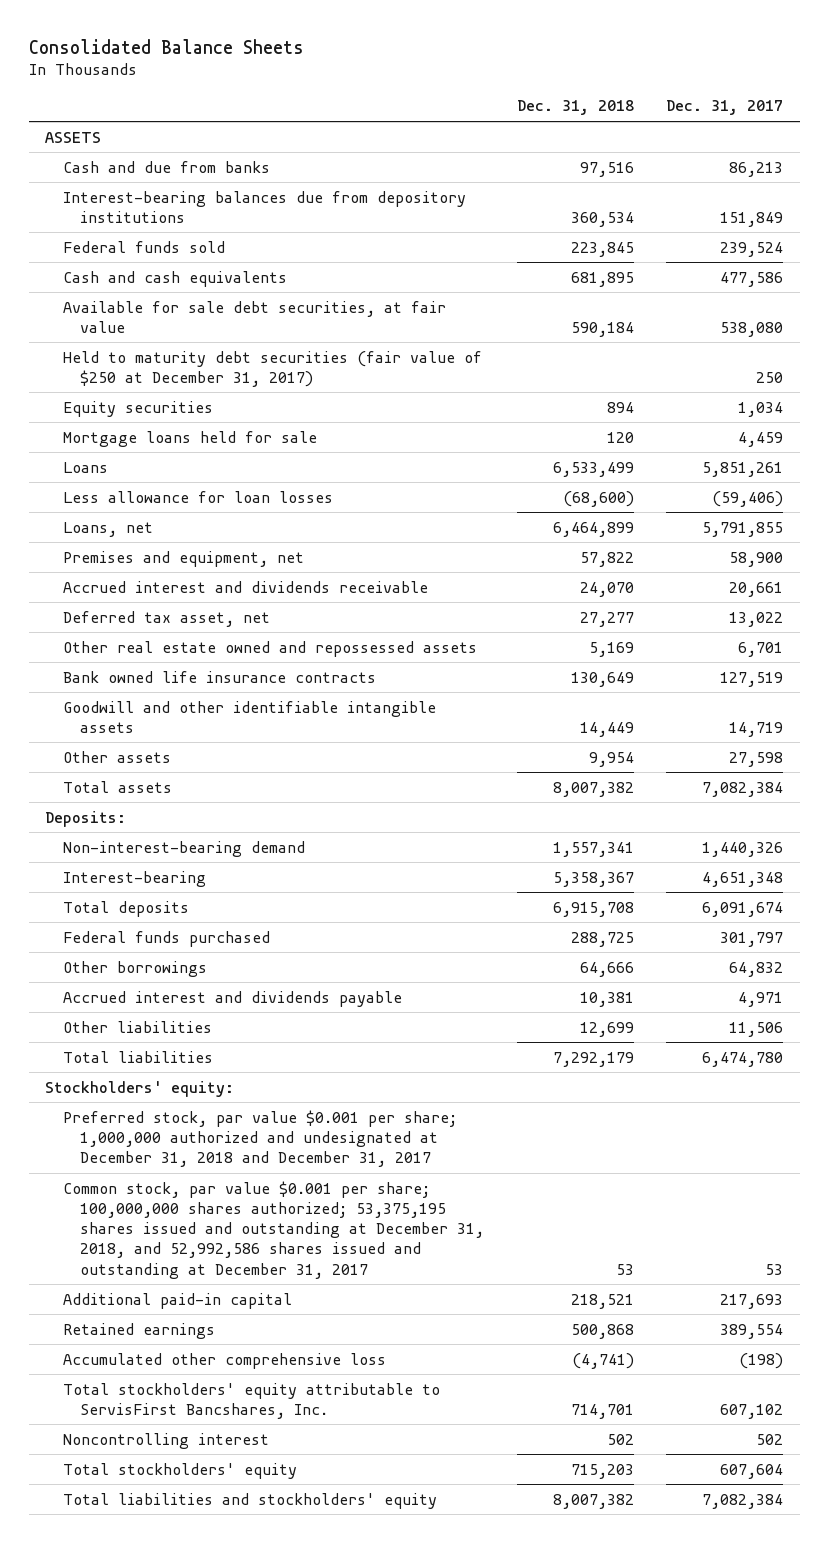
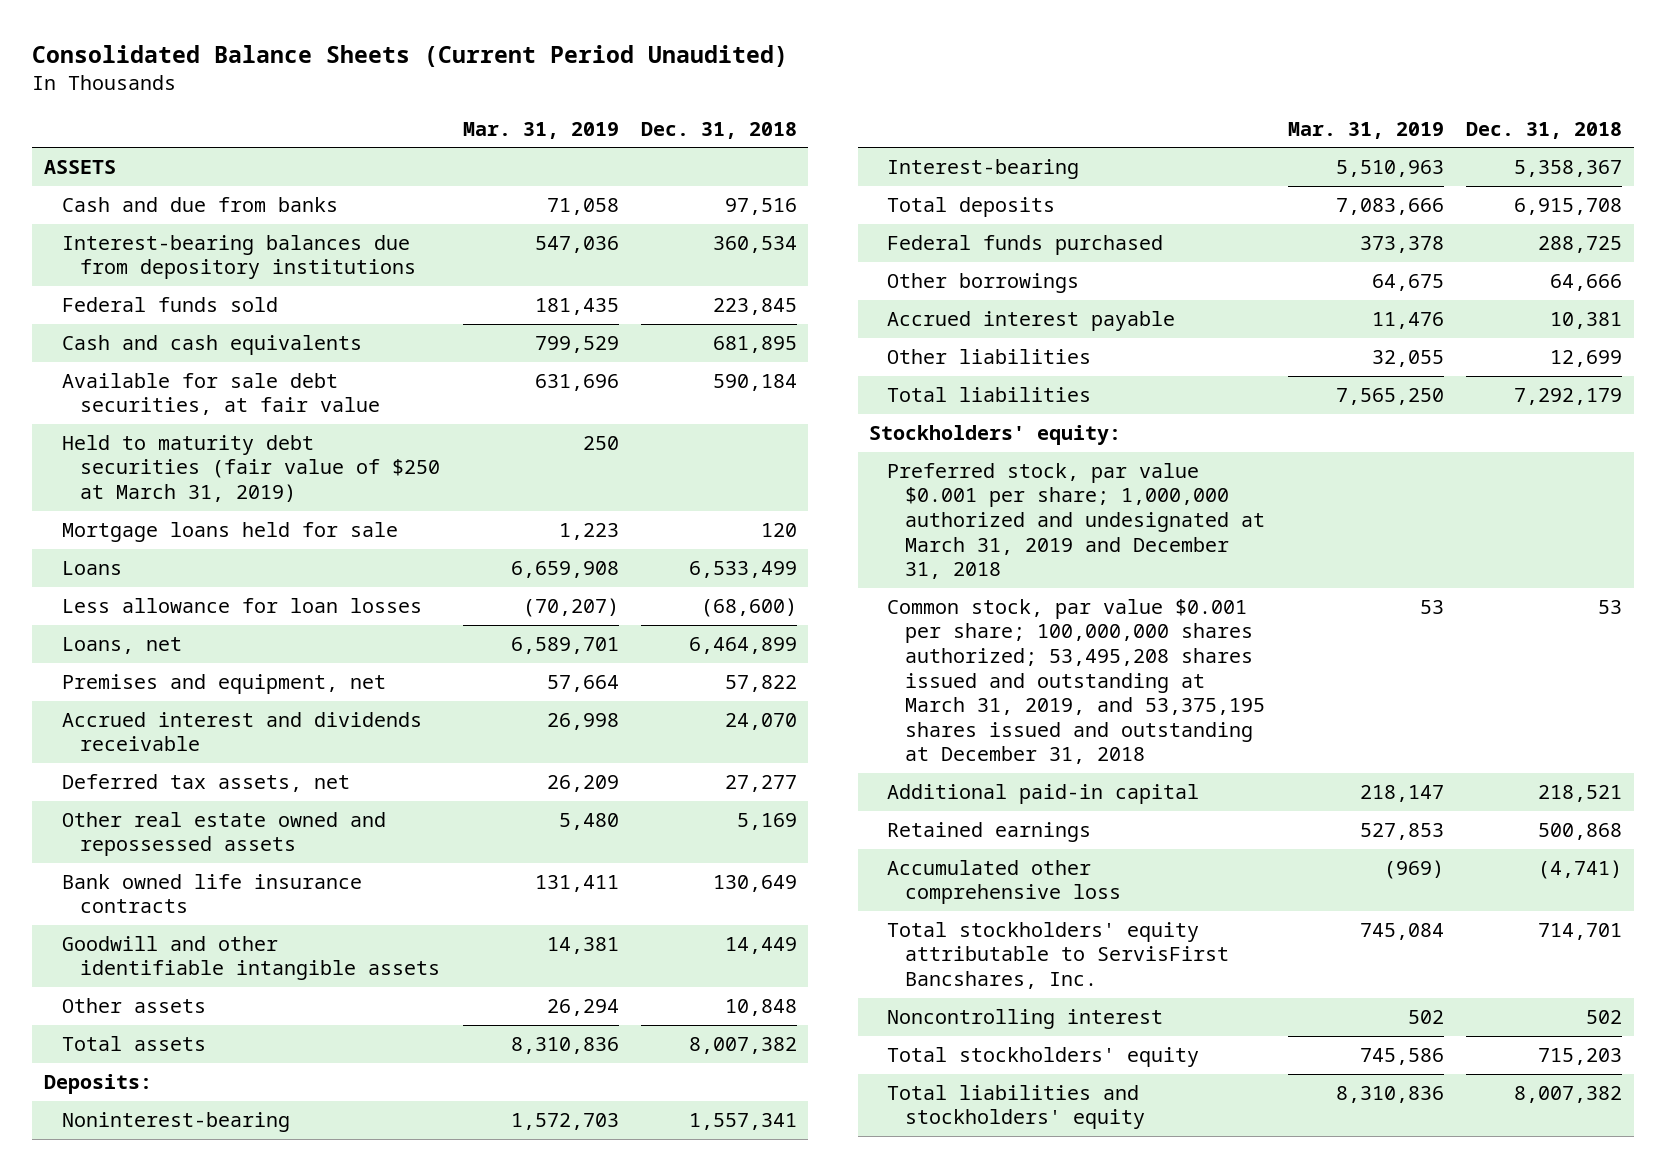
- Consolidated Balance Sheets
+ Consolidated Balance Sheets (Current Period Unaudited)
- | Dec. 31, 2018 | Dec. 31, 2017
+ | Mar. 31, 2019 | Dec. 31, 2018
- Held to maturity debt securities (fair value of $250 at December 31, 2017) | | 250
- Equity securities | 894 | 1,034
+ Held to maturity debt securities (fair value of $250 at March 31, 2019) | 250 |
- Deferred tax asset, net | 27,277 | 13,022
+ Deferred tax assets, net | 26,209 | 27,277
- Other assets | 9,954 | 27,598
+ Other assets | 26,294 | 10,848
- Non-interest-bearing demand | 1,557,341 | 1,440,326
+ Noninterest-bearing | 1,572,703 | 1,557,341
- Accrued interest and dividends payable | 10,381 | 4,971
+ Accrued interest payable | 11,476 | 10,381
- Preferred stock, par value $0.001 per share; 1,000,000 authorized and undesignated at December 31, 2018 and December 31, 2017
- Common stock, par value $0.001 per share; 100,000,000 shares authorized; 53,375,195 shares issued and outstanding at December 31, 2018, and 52,992,586 shares issued and outstanding at December 31, 2017 | 53 | 53
+ Preferred stock, par value $0.001 per share; 1,000,000 authorized and undesignated at March 31, 2019 and December 31, 2018
+ Common stock, par value $0.001 per share; 100,000,000 shares authorized; 53,495,208 shares issued and outstanding at March 31, 2019, and 53,375,195 shares issued and outstanding at December 31, 2018 | 53 | 53

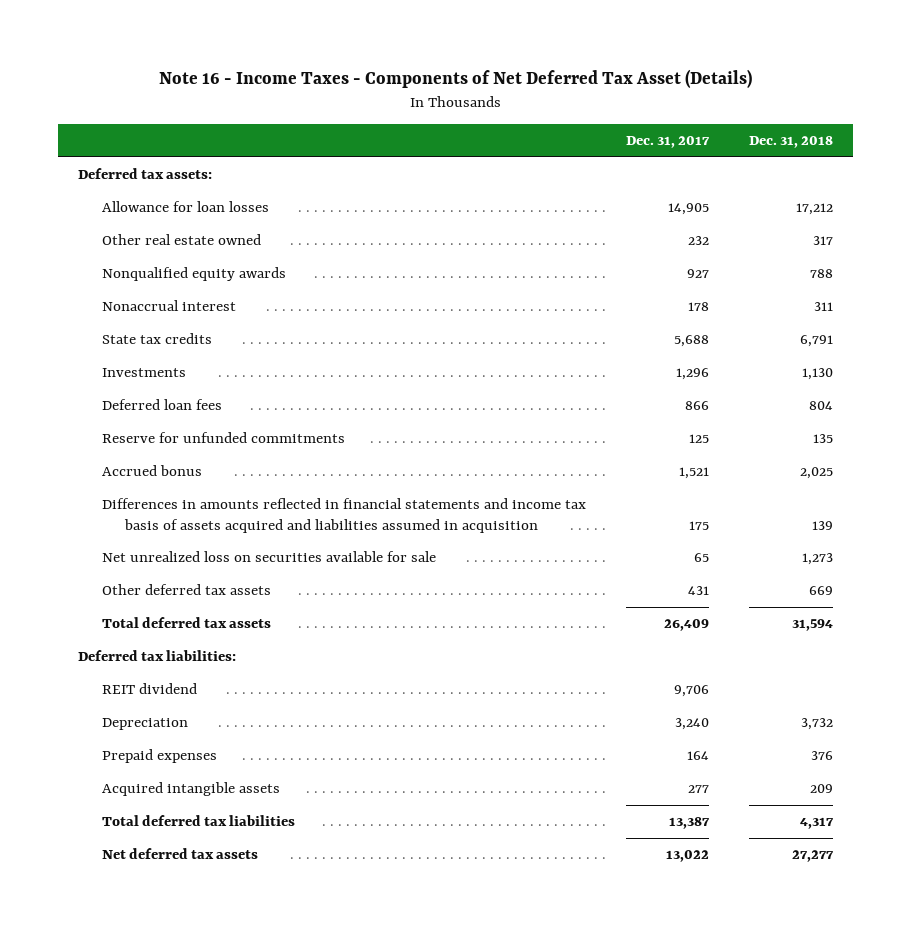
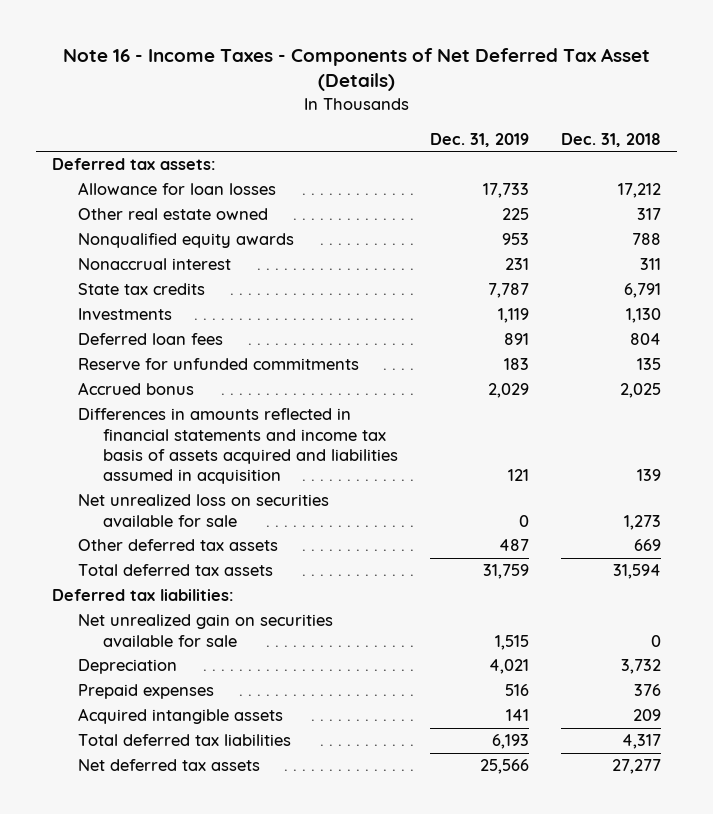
- | Dec. 31, 2017 | Dec. 31, 2018
+ | Dec. 31, 2019 | Dec. 31, 2018
- REIT dividend | 9,706 |
+ Net unrealized gain on securities available for sale | 1,515 | 0

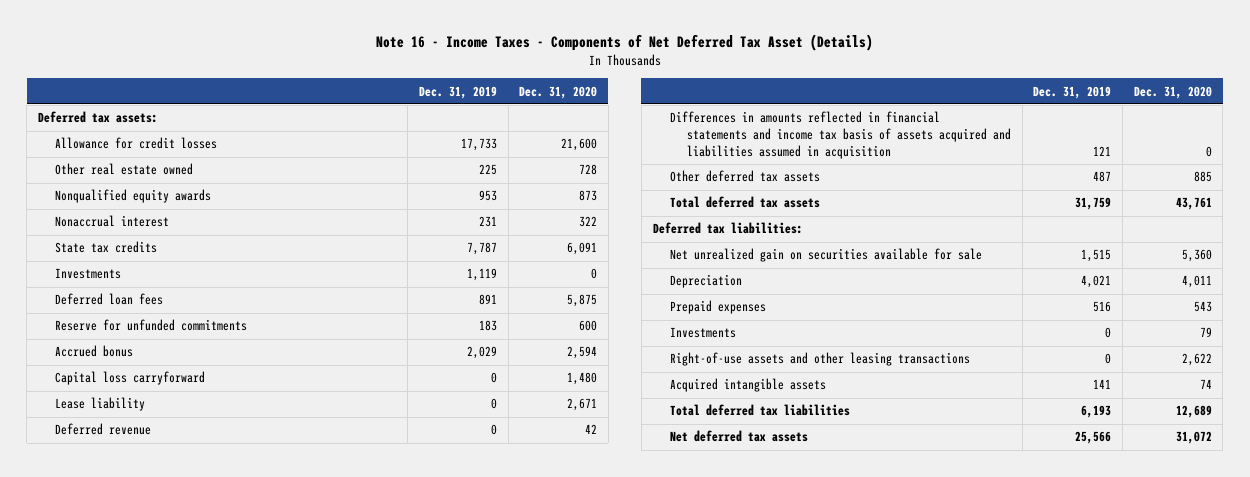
- | Dec. 31, 2019 | Dec. 31, 2018
+ | Dec. 31, 2019 | Dec. 31, 2020
- Allowance for loan losses | 17,733 | 17,212
+ Allowance for credit losses | 17,733 | 21,600
+ Capital loss carryforward | 0 | 1,480
+ Lease liability | 0 | 2,671
+ Deferred revenue | 0 | 42
- Net unrealized loss on securities available for sale | 0 | 1,273
+ Investments | 0 | 79
+ Right-of-use assets and other leasing transactions | 0 | 2,622

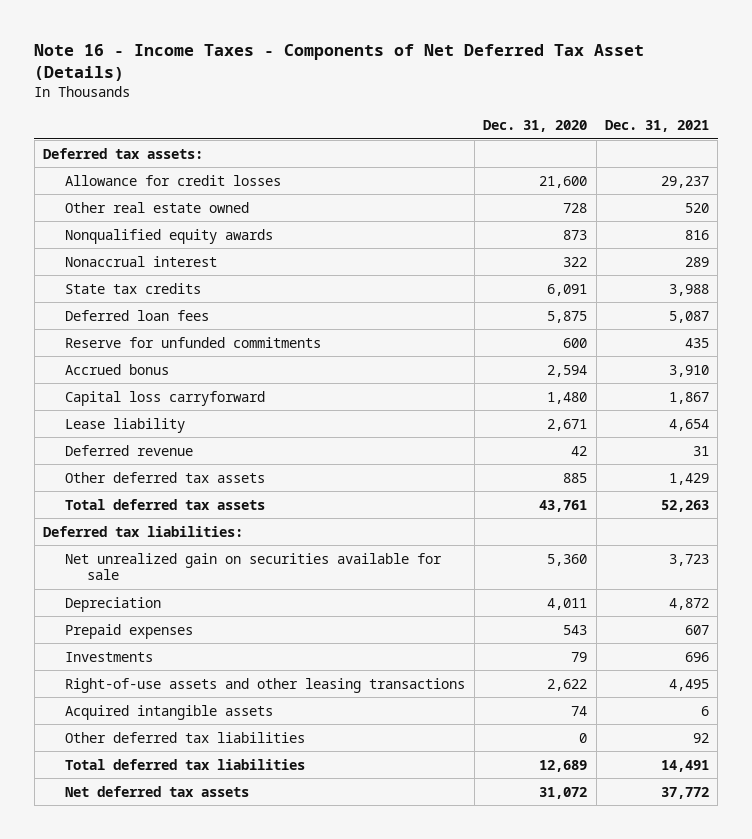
- | Dec. 31, 2019 | Dec. 31, 2020
+ | Dec. 31, 2020 | Dec. 31, 2021
- Investments | 1,119 | 0
- Differences in amounts reflected in financial statements and income tax basis of assets acquired and liabilities assumed in acquisition | 121 | 0
+ Other deferred tax liabilities | 0 | 92

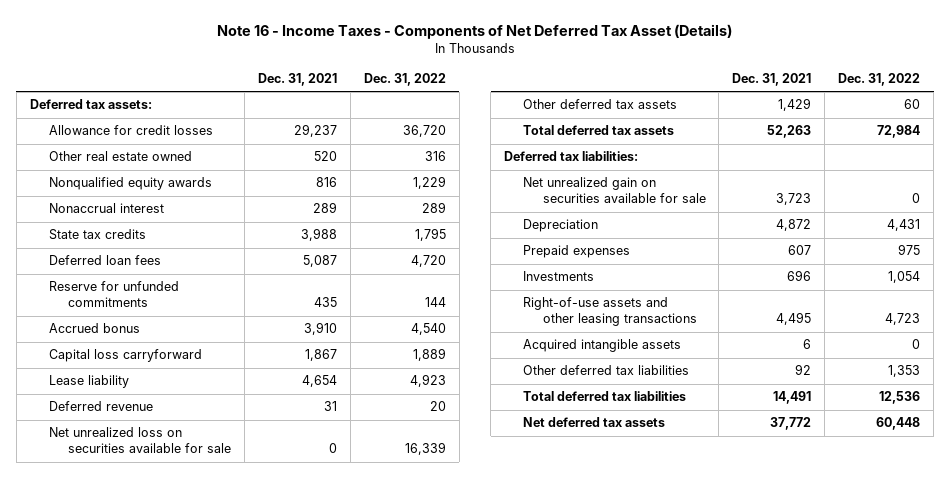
- | Dec. 31, 2020 | Dec. 31, 2021
+ | Dec. 31, 2021 | Dec. 31, 2022
+ Net unrealized loss on securities available for sale | 0 | 16,339

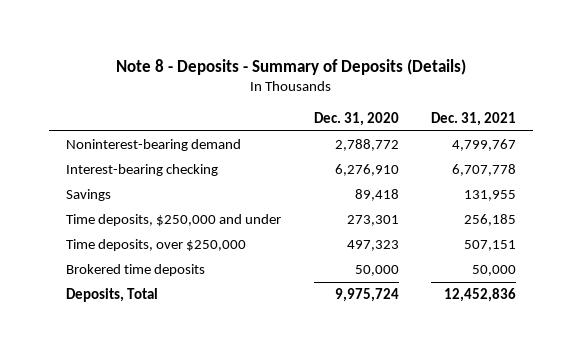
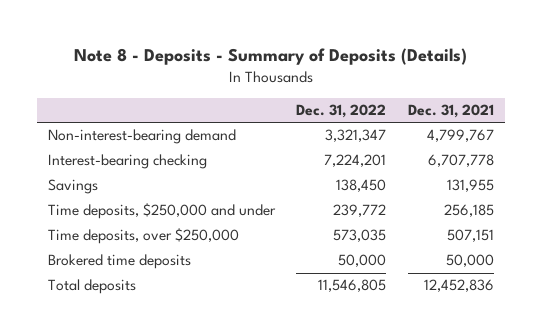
- | Dec. 31, 2020 | Dec. 31, 2021
+ | Dec. 31, 2022 | Dec. 31, 2021
- Noninterest-bearing demand | 2,788,772 | 4,799,767
+ Non-interest-bearing demand | 3,321,347 | 4,799,767
- Deposits, Total | 9,975,724 | 12,452,836
+ Total deposits | 11,546,805 | 12,452,836

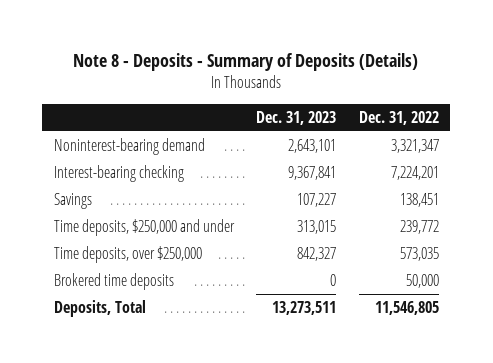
- | Dec. 31, 2022 | Dec. 31, 2021
+ | Dec. 31, 2023 | Dec. 31, 2022
- Non-interest-bearing demand | 3,321,347 | 4,799,767
+ Noninterest-bearing demand | 2,643,101 | 3,321,347
- Savings | 138,450 | 131,955
+ Savings | 107,227 | 138,451
- Total deposits | 11,546,805 | 12,452,836
+ Deposits, Total | 13,273,511 | 11,546,805

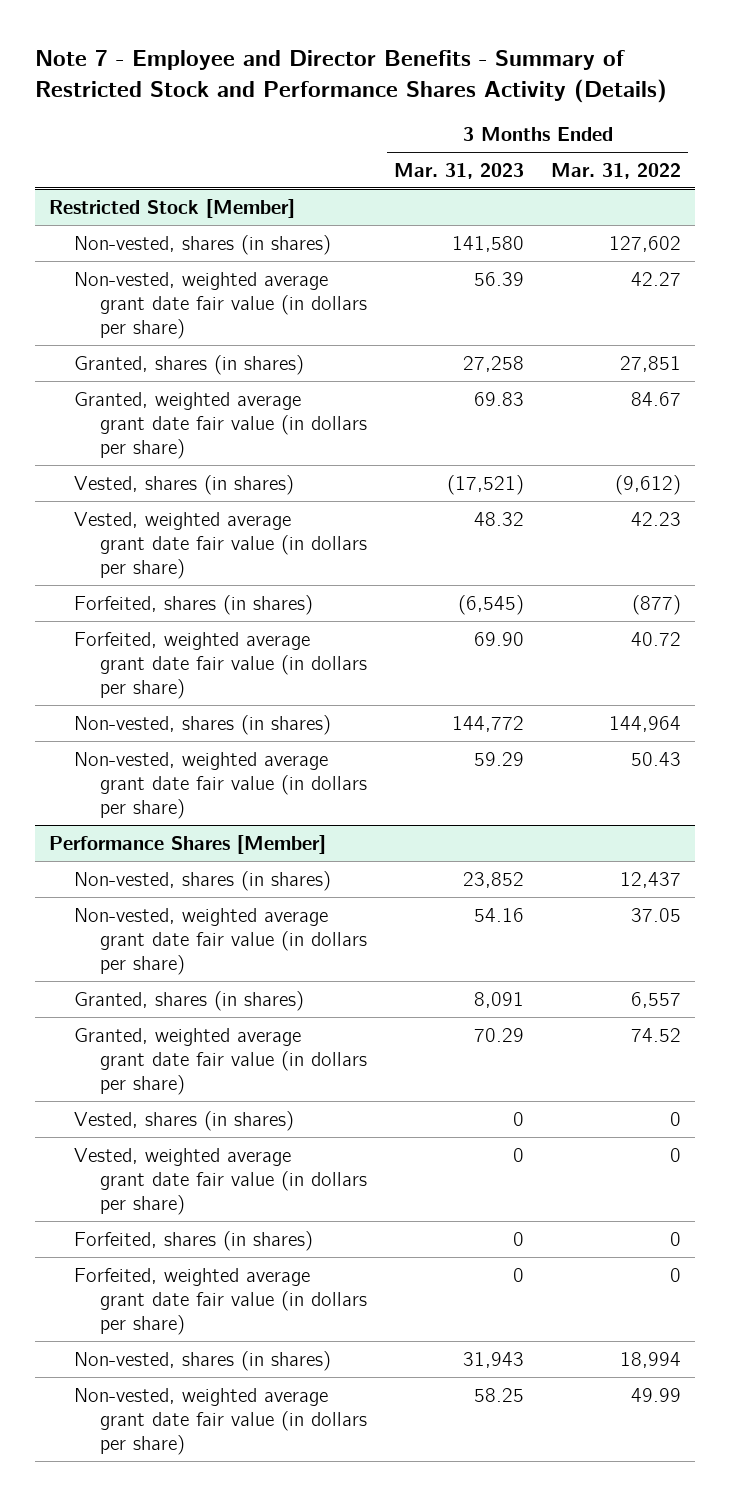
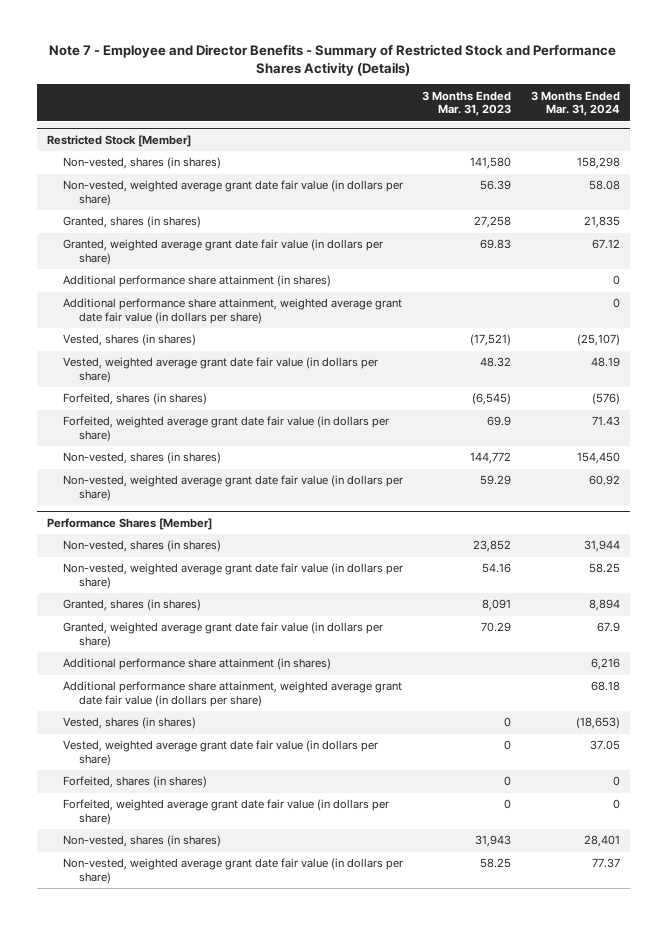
- | 3 Months Ended Mar. 31, 2023 | 3 Months Ended Mar. 31, 2022
+ | 3 Months Ended Mar. 31, 2023 | 3 Months Ended Mar. 31, 2024
@ Restricted Stock [Member]
+ Additional performance share attainment (in shares) | | 0
+ Additional performance share attainment, weighted average grant date fair value (in dollars per share) | | 0
- Forfeited, weighted average grant date fair value (in dollars per share) | 69.90 | 40.72
+ Forfeited, weighted average grant date fair value (in dollars per share) | 69.9 | 71.43
@ Performance Shares [Member]
+ Additional performance share attainment (in shares) | | 6,216
+ Additional performance share attainment, weighted average grant date fair value (in dollars per share) | | 68.18

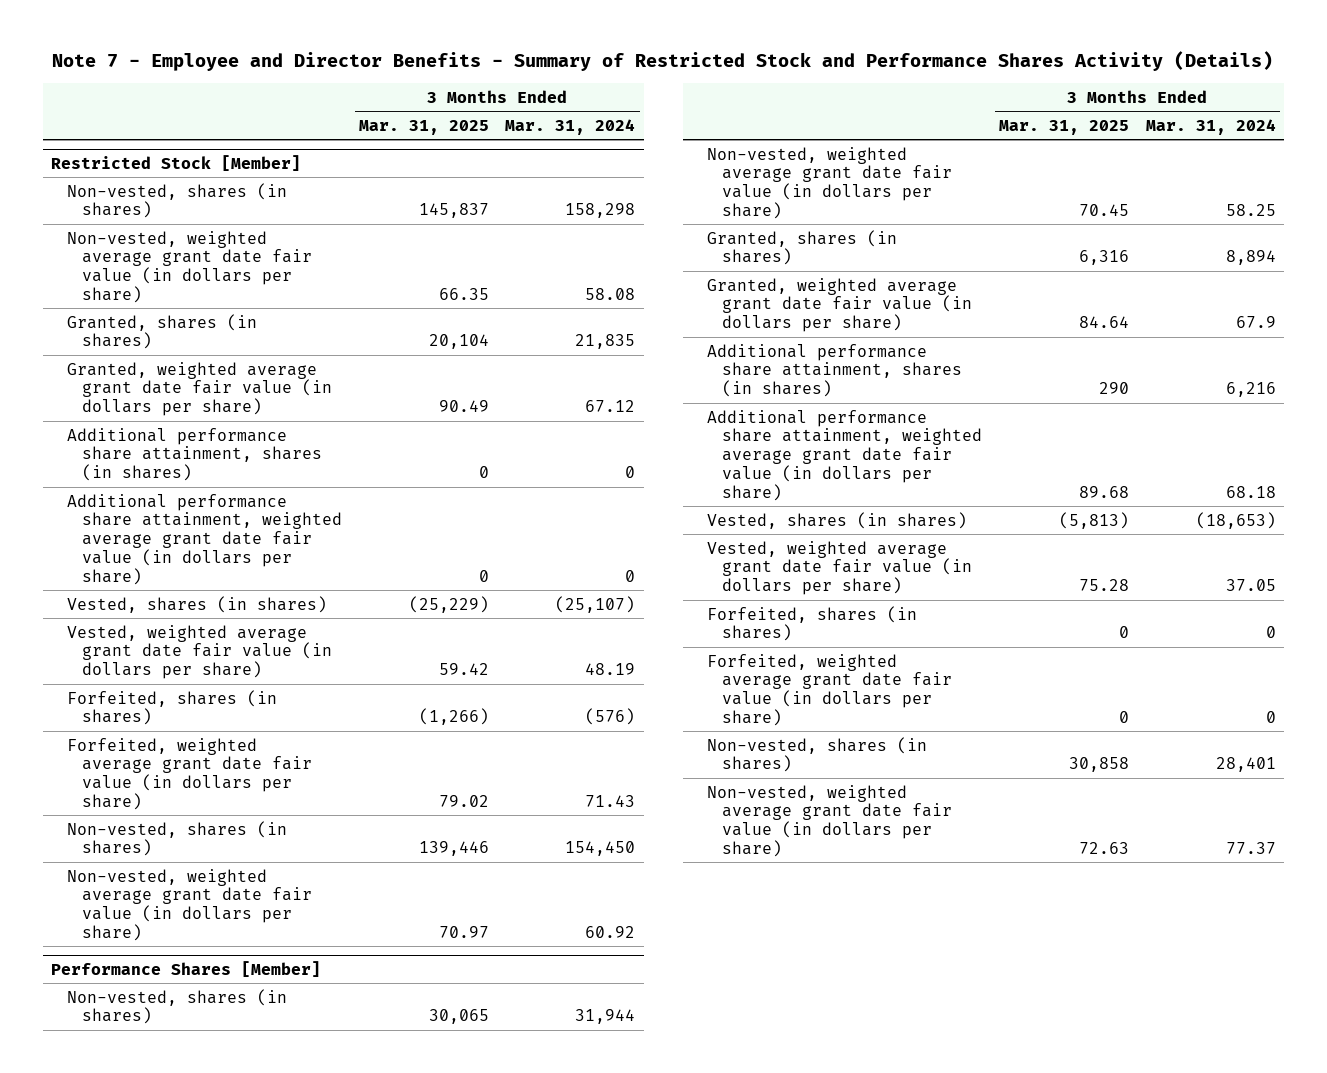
- | 3 Months Ended Mar. 31, 2023 | 3 Months Ended Mar. 31, 2024
+ | 3 Months Ended Mar. 31, 2025 | 3 Months Ended Mar. 31, 2024
@ Restricted Stock [Member]
- Additional performance share attainment (in shares) | | 0
+ Additional performance share attainment, shares (in shares) | 0 | 0
@ Performance Shares [Member]
- Additional performance share attainment (in shares) | | 6,216
+ Additional performance share attainment, shares (in shares) | 290 | 6,216

